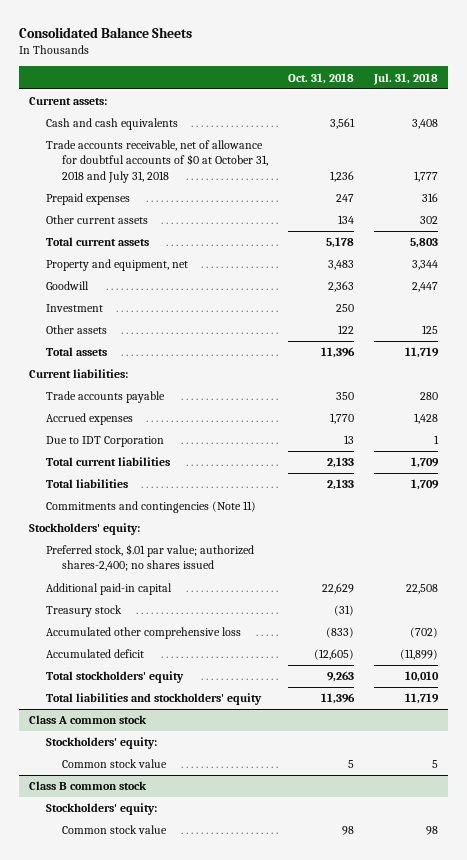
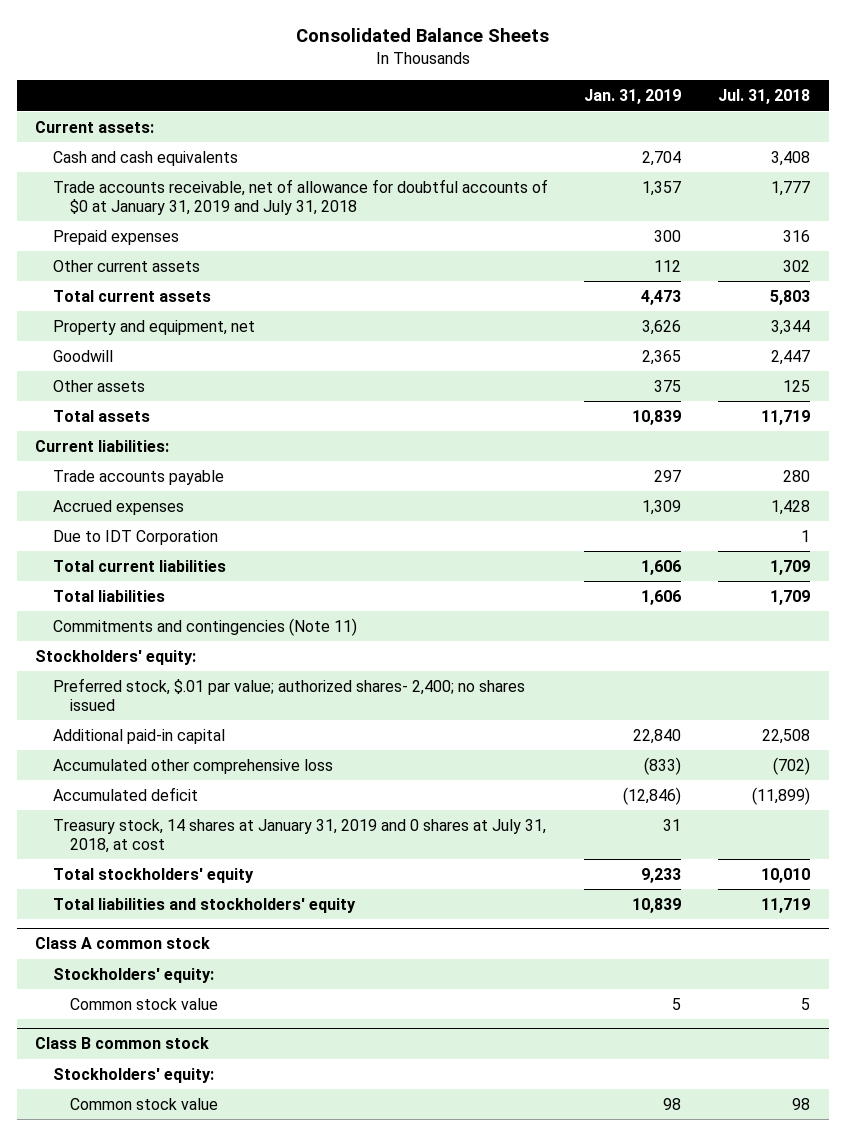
- | Oct. 31, 2018 | Jul. 31, 2018
+ | Jan. 31, 2019 | Jul. 31, 2018
- Trade accounts receivable, net of allowance for doubtful accounts of $0 at October 31, 2018 and July 31, 2018 | 1,236 | 1,777
+ Trade accounts receivable, net of allowance for doubtful accounts of $0 at January 31, 2019 and July 31, 2018 | 1,357 | 1,777
- Investment | 250 |
- Preferred stock, $.01 par value; authorized shares-2,400; no shares issued
+ Preferred stock, $.01 par value; authorized shares- 2,400; no shares issued
- Treasury stock | (31) |
+ Treasury stock, 14 shares at January 31, 2019 and 0 shares at July 31, 2018, at cost | 31 |

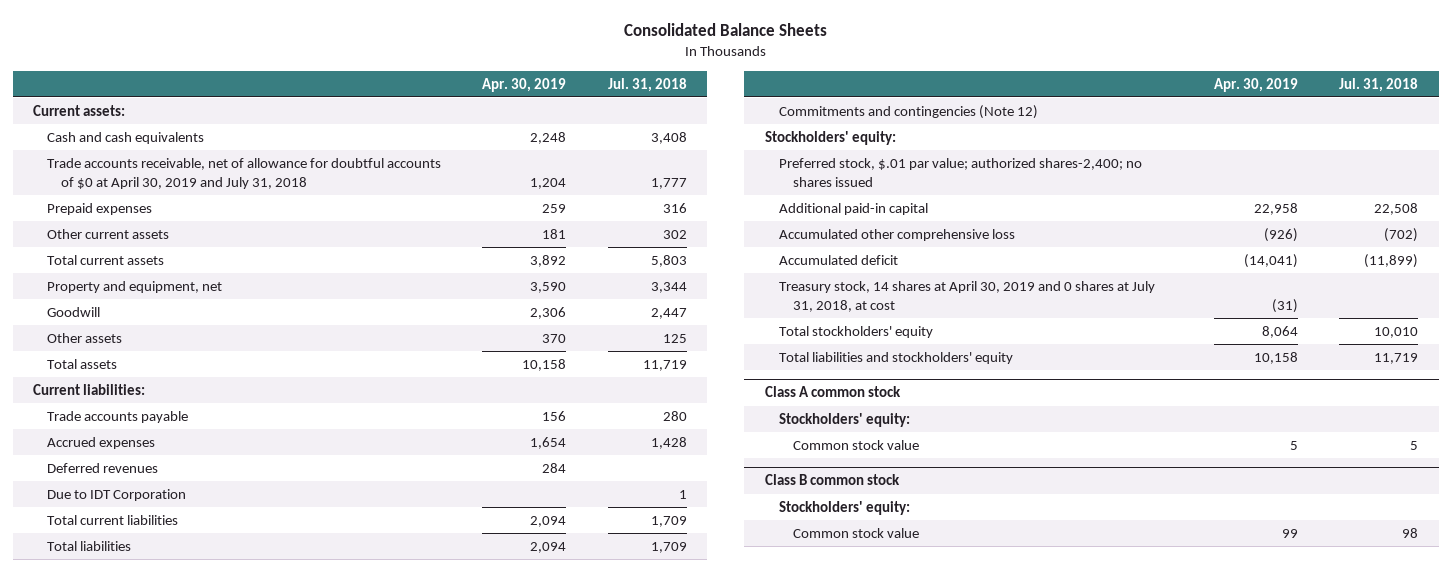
- | Jan. 31, 2019 | Jul. 31, 2018
+ | Apr. 30, 2019 | Jul. 31, 2018
- Trade accounts receivable, net of allowance for doubtful accounts of $0 at January 31, 2019 and July 31, 2018 | 1,357 | 1,777
+ Trade accounts receivable, net of allowance for doubtful accounts of $0 at April 30, 2019 and July 31, 2018 | 1,204 | 1,777
+ Deferred revenues | 284 |
- Commitments and contingencies (Note 11)
+ Commitments and contingencies (Note 12)
- Preferred stock, $.01 par value; authorized shares- 2,400; no shares issued
+ Preferred stock, $.01 par value; authorized shares-2,400; no shares issued
- Treasury stock, 14 shares at January 31, 2019 and 0 shares at July 31, 2018, at cost | 31 |
+ Treasury stock, 14 shares at April 30, 2019 and 0 shares at July 31, 2018, at cost | (31) |

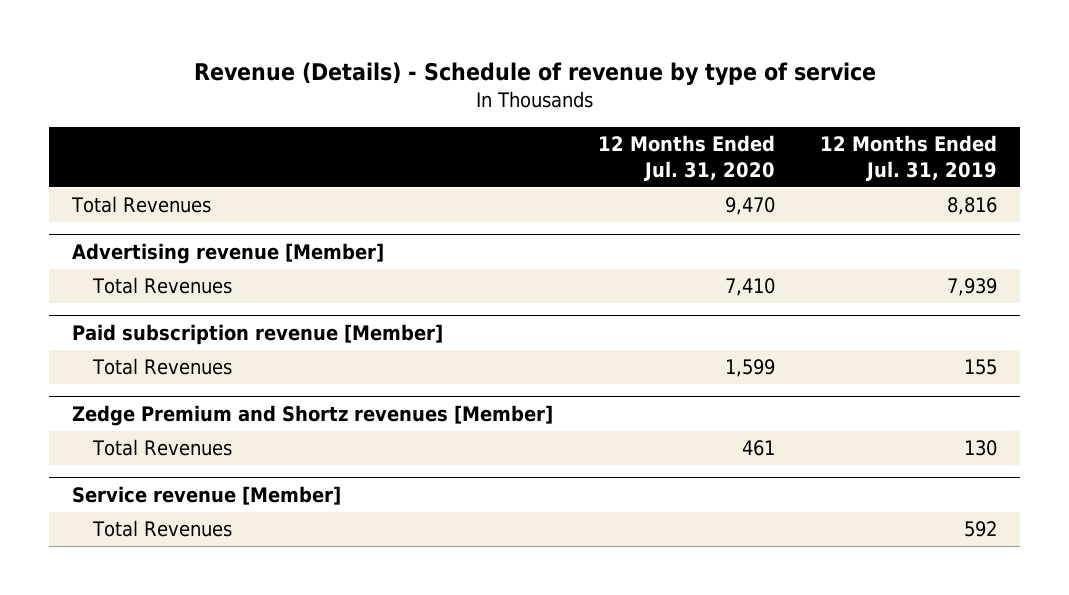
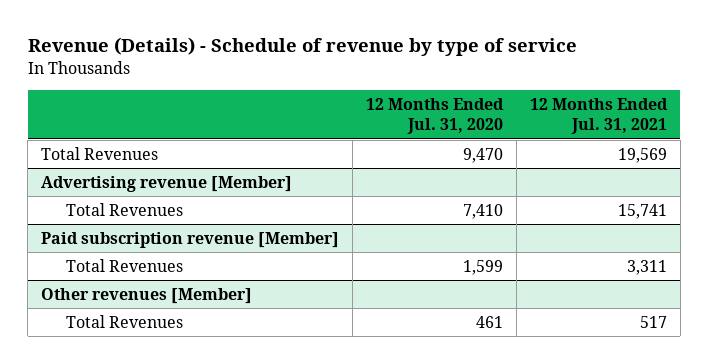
- | 12 Months Ended Jul. 31, 2020 | 12 Months Ended Jul. 31, 2019
+ | 12 Months Ended Jul. 31, 2020 | 12 Months Ended Jul. 31, 2021
- Zedge Premium and Shortz revenues [Member]
+ Other revenues [Member]
- Service revenue [Member]
- Total Revenues | | 592

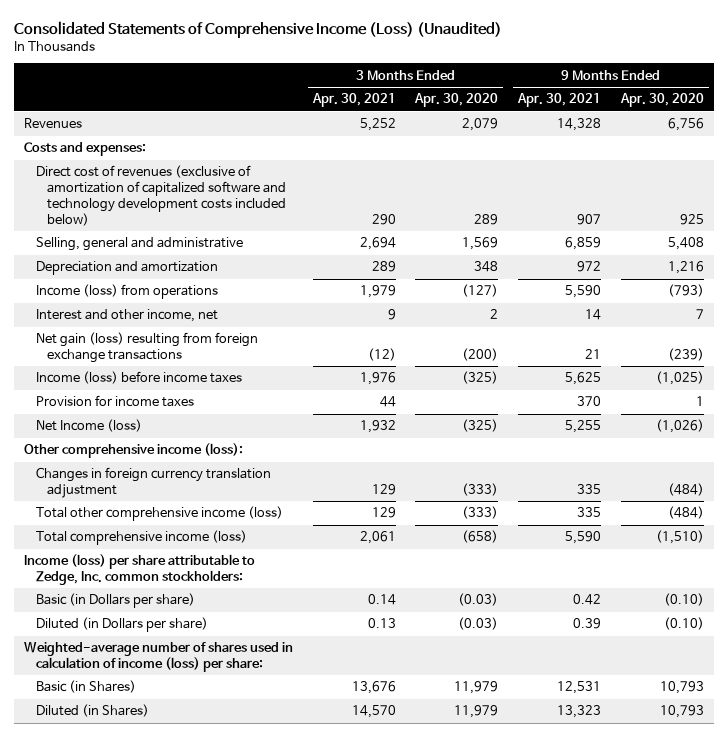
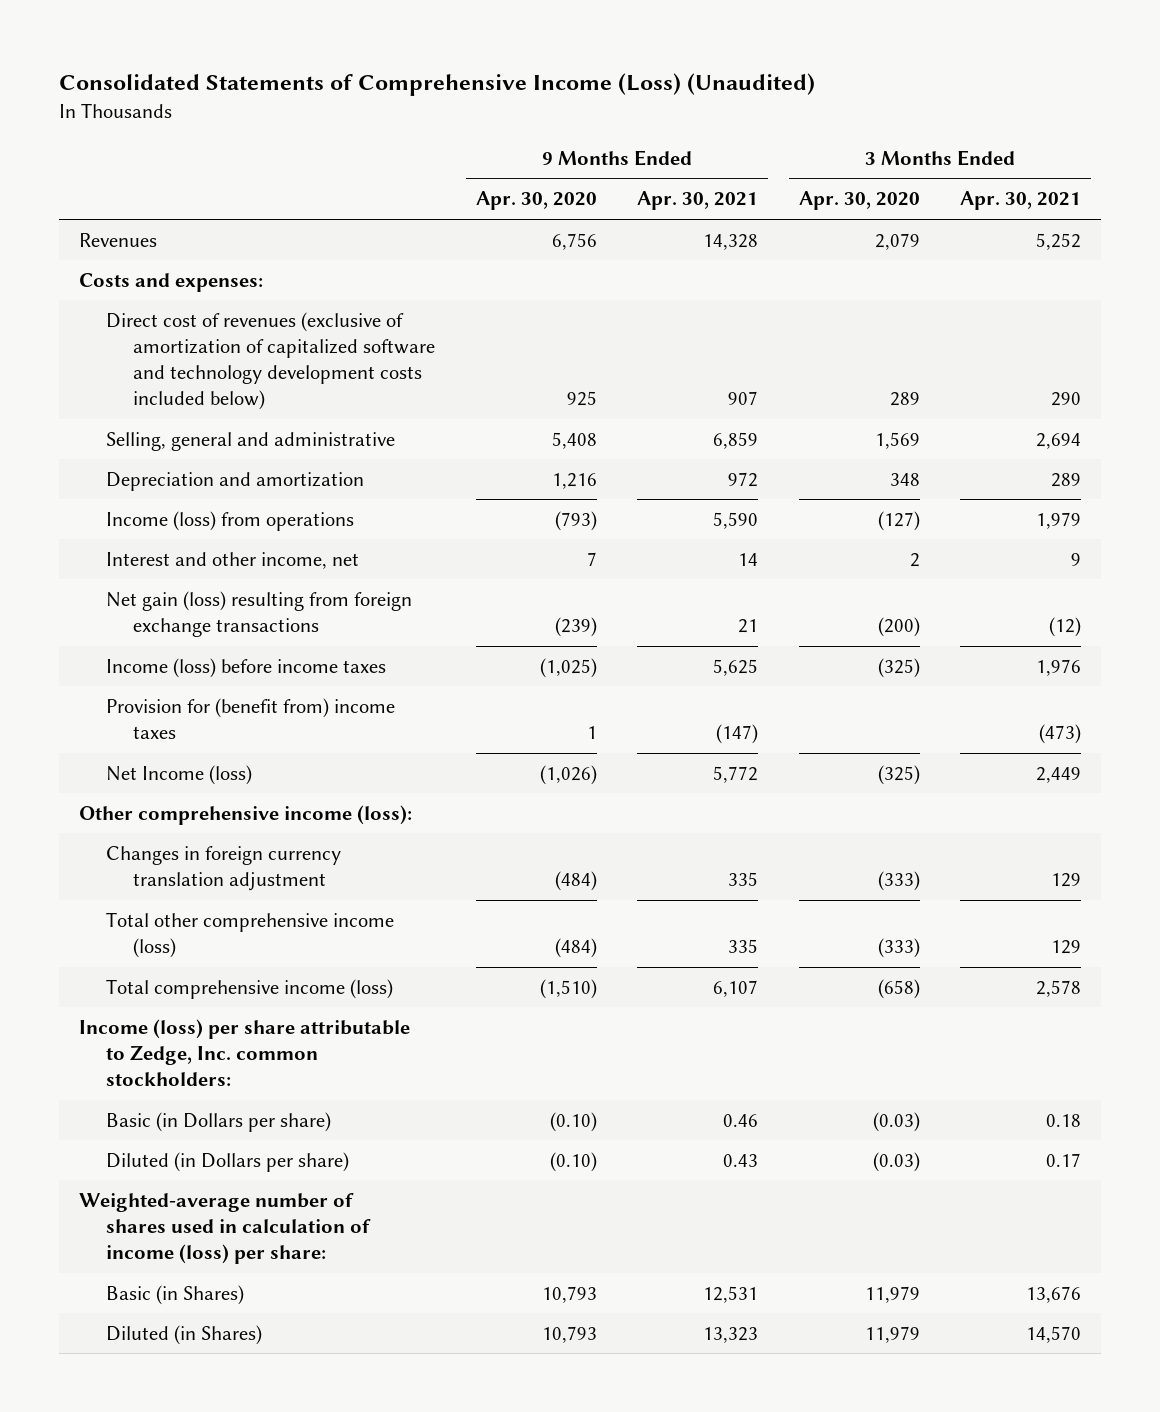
- | 3 Months Ended Apr. 30, 2021 | 3 Months Ended Apr. 30, 2020 | 9 Months Ended Apr. 30, 2021 | 9 Months Ended Apr. 30, 2020
+ | 9 Months Ended Apr. 30, 2020 | 9 Months Ended Apr. 30, 2021 | 3 Months Ended Apr. 30, 2020 | 3 Months Ended Apr. 30, 2021
- Provision for income taxes | 44 | | 370 | 1
- Net Income (loss) | 1,932 | (325) | 5,255 | (1,026)
+ Provision for (benefit from) income taxes | 1 | (147) | | (473)
+ Net Income (loss) | (1,026) | 5,772 | (325) | 2,449
- Total comprehensive income (loss) | 2,061 | (658) | 5,590 | (1,510)
+ Total comprehensive income (loss) | (1,510) | 6,107 | (658) | 2,578
- Basic (in Dollars per share) | 0.14 | (0.03) | 0.42 | (0.10)
- Diluted (in Dollars per share) | 0.13 | (0.03) | 0.39 | (0.10)
+ Basic (in Dollars per share) | (0.10) | 0.46 | (0.03) | 0.18
+ Diluted (in Dollars per share) | (0.10) | 0.43 | (0.03) | 0.17

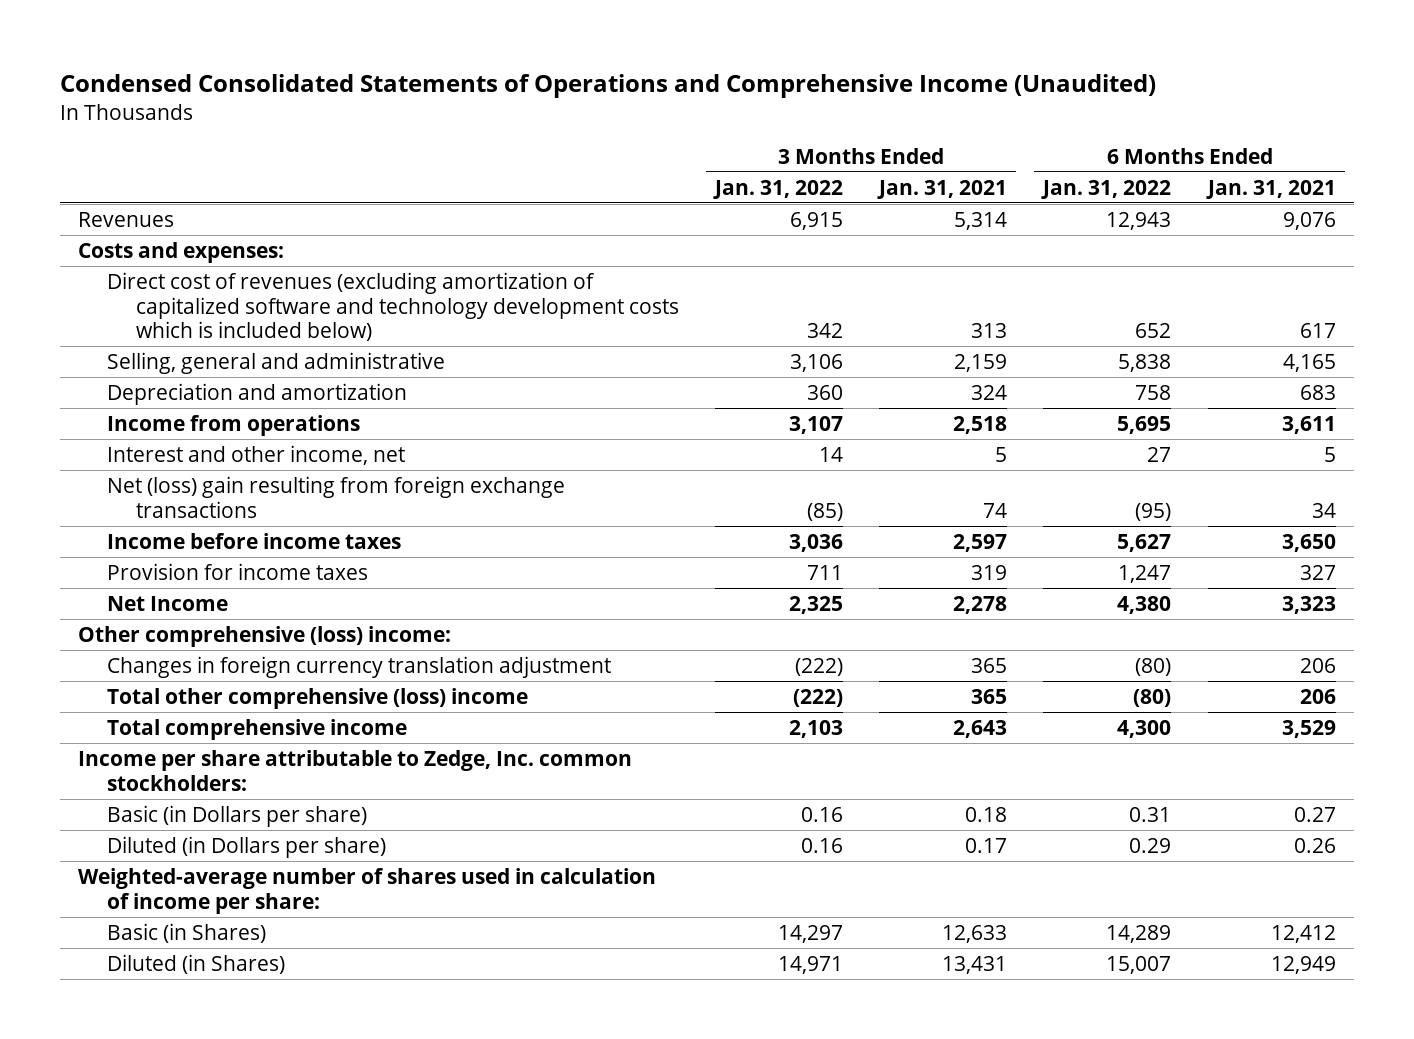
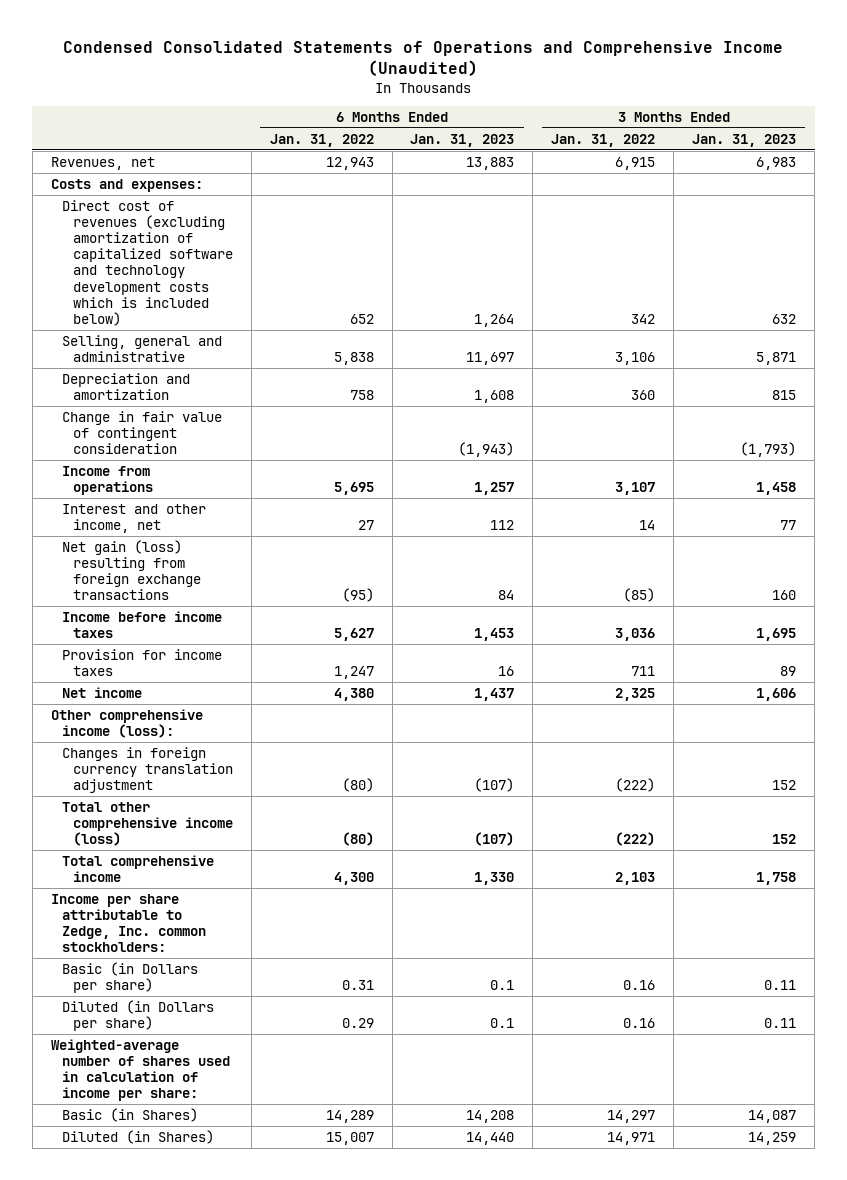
- | 3 Months Ended Jan. 31, 2022 | 3 Months Ended Jan. 31, 2021 | 6 Months Ended Jan. 31, 2022 | 6 Months Ended Jan. 31, 2021
+ | 6 Months Ended Jan. 31, 2022 | 6 Months Ended Jan. 31, 2023 | 3 Months Ended Jan. 31, 2022 | 3 Months Ended Jan. 31, 2023
- Revenues | 6,915 | 5,314 | 12,943 | 9,076
+ Revenues, net | 12,943 | 13,883 | 6,915 | 6,983
+ Change in fair value of contingent consideration | | (1,943) | | (1,793)
- Net (loss) gain resulting from foreign exchange transactions | (85) | 74 | (95) | 34
+ Net gain (loss) resulting from foreign exchange transactions | (95) | 84 | (85) | 160
- Net Income | 2,325 | 2,278 | 4,380 | 3,323
- Other comprehensive (loss) income:
+ Net income | 4,380 | 1,437 | 2,325 | 1,606
+ Other comprehensive income (loss):
- Total other comprehensive (loss) income | (222) | 365 | (80) | 206
+ Total other comprehensive income (loss) | (80) | (107) | (222) | 152

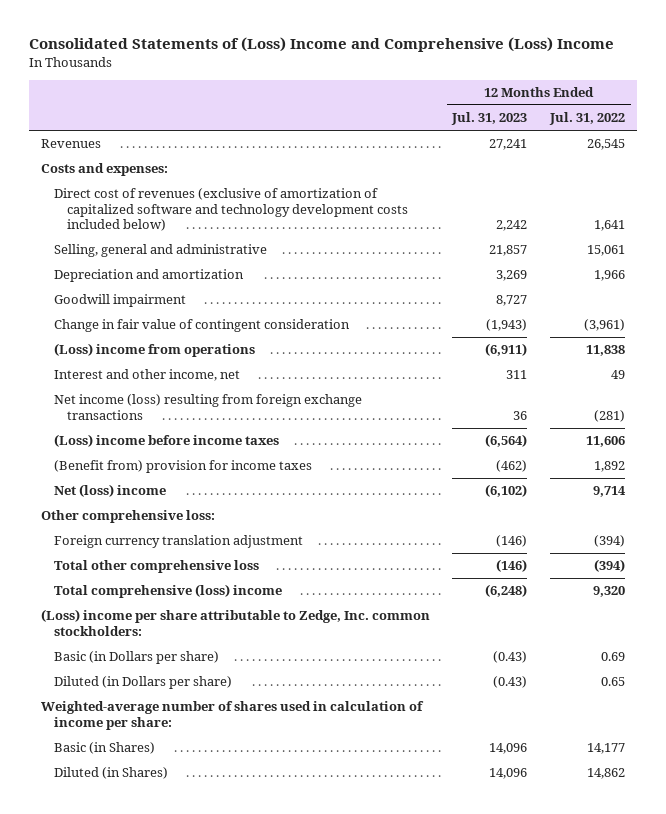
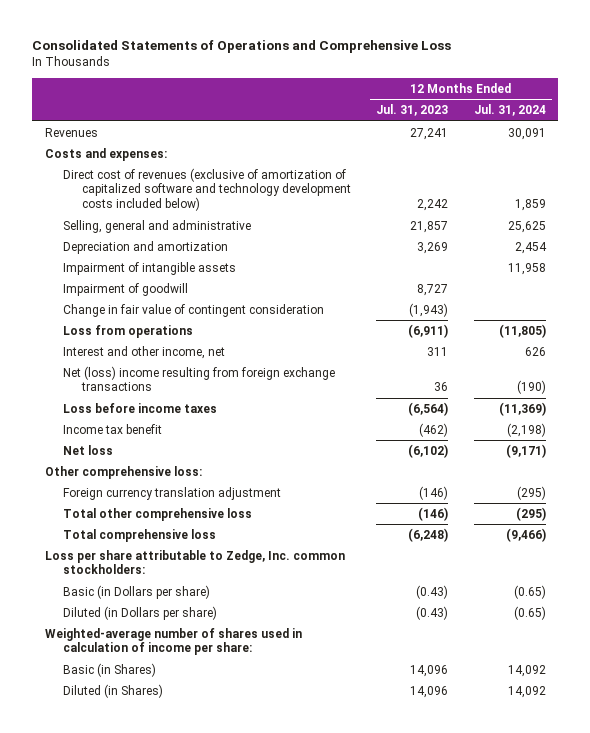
- Consolidated Statements of (Loss) Income and Comprehensive (Loss) Income
+ Consolidated Statements of Operations and Comprehensive Loss
- | 12 Months Ended Jul. 31, 2023 | 12 Months Ended Jul. 31, 2022
+ | 12 Months Ended Jul. 31, 2023 | 12 Months Ended Jul. 31, 2024
- Goodwill impairment | 8,727 |
+ Impairment of intangible assets | | 11,958
+ Impairment of goodwill | 8,727 |
- (Loss) income from operations | (6,911) | 11,838
+ Loss from operations | (6,911) | (11,805)
- Net income (loss) resulting from foreign exchange transactions | 36 | (281)
- (Loss) income before income taxes | (6,564) | 11,606
- (Benefit from) provision for income taxes | (462) | 1,892
- Net (loss) income | (6,102) | 9,714
+ Net (loss) income resulting from foreign exchange transactions | 36 | (190)
+ Loss before income taxes | (6,564) | (11,369)
+ Income tax benefit | (462) | (2,198)
+ Net loss | (6,102) | (9,171)
- Total comprehensive (loss) income | (6,248) | 9,320
- (Loss) income per share attributable to Zedge, Inc. common stockholders:
+ Total comprehensive loss | (6,248) | (9,466)
+ Loss per share attributable to Zedge, Inc. common stockholders:

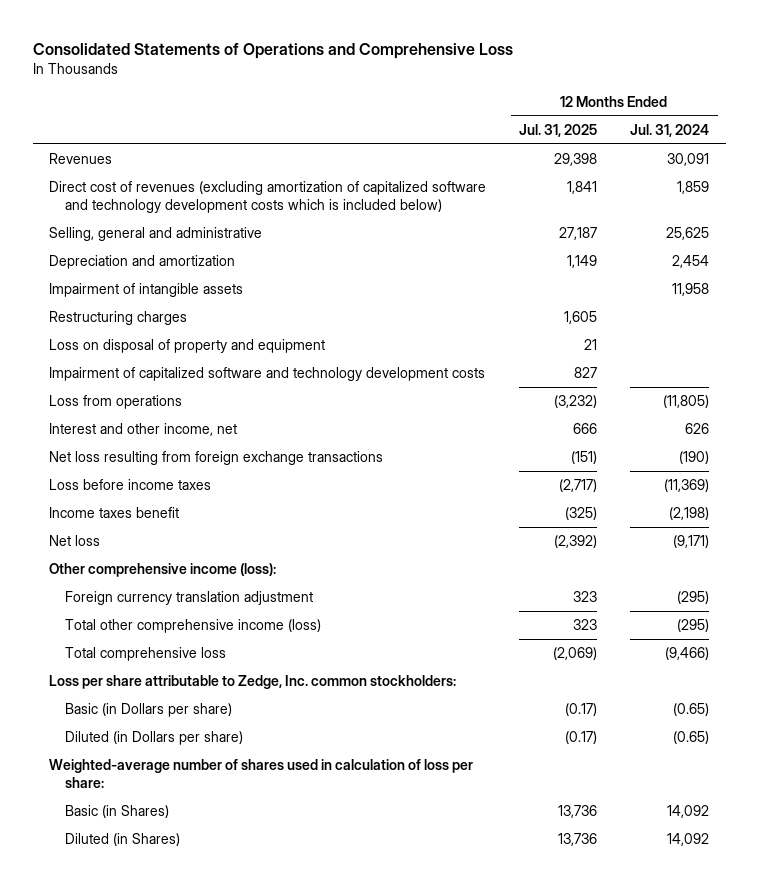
- | 12 Months Ended Jul. 31, 2023 | 12 Months Ended Jul. 31, 2024
+ | 12 Months Ended Jul. 31, 2025 | 12 Months Ended Jul. 31, 2024
- Costs and expenses:
- Direct cost of revenues (exclusive of amortization of capitalized software and technology development costs included below) | 2,242 | 1,859
+ Direct cost of revenues (excluding amortization of capitalized software and technology development costs which is included below) | 1,841 | 1,859
- Impairment of goodwill | 8,727 |
- Change in fair value of contingent consideration | (1,943) |
+ Restructuring charges | 1,605 |
+ Loss on disposal of property and equipment | 21 |
+ Impairment of capitalized software and technology development costs | 827 |
- Net (loss) income resulting from foreign exchange transactions | 36 | (190)
+ Net loss resulting from foreign exchange transactions | (151) | (190)
- Income tax benefit | (462) | (2,198)
+ Income taxes benefit | (325) | (2,198)
- Other comprehensive loss:
+ Other comprehensive income (loss):
- Total other comprehensive loss | (146) | (295)
+ Total other comprehensive income (loss) | 323 | (295)
- Weighted-average number of shares used in calculation of income per share:
+ Weighted-average number of shares used in calculation of loss per share:

